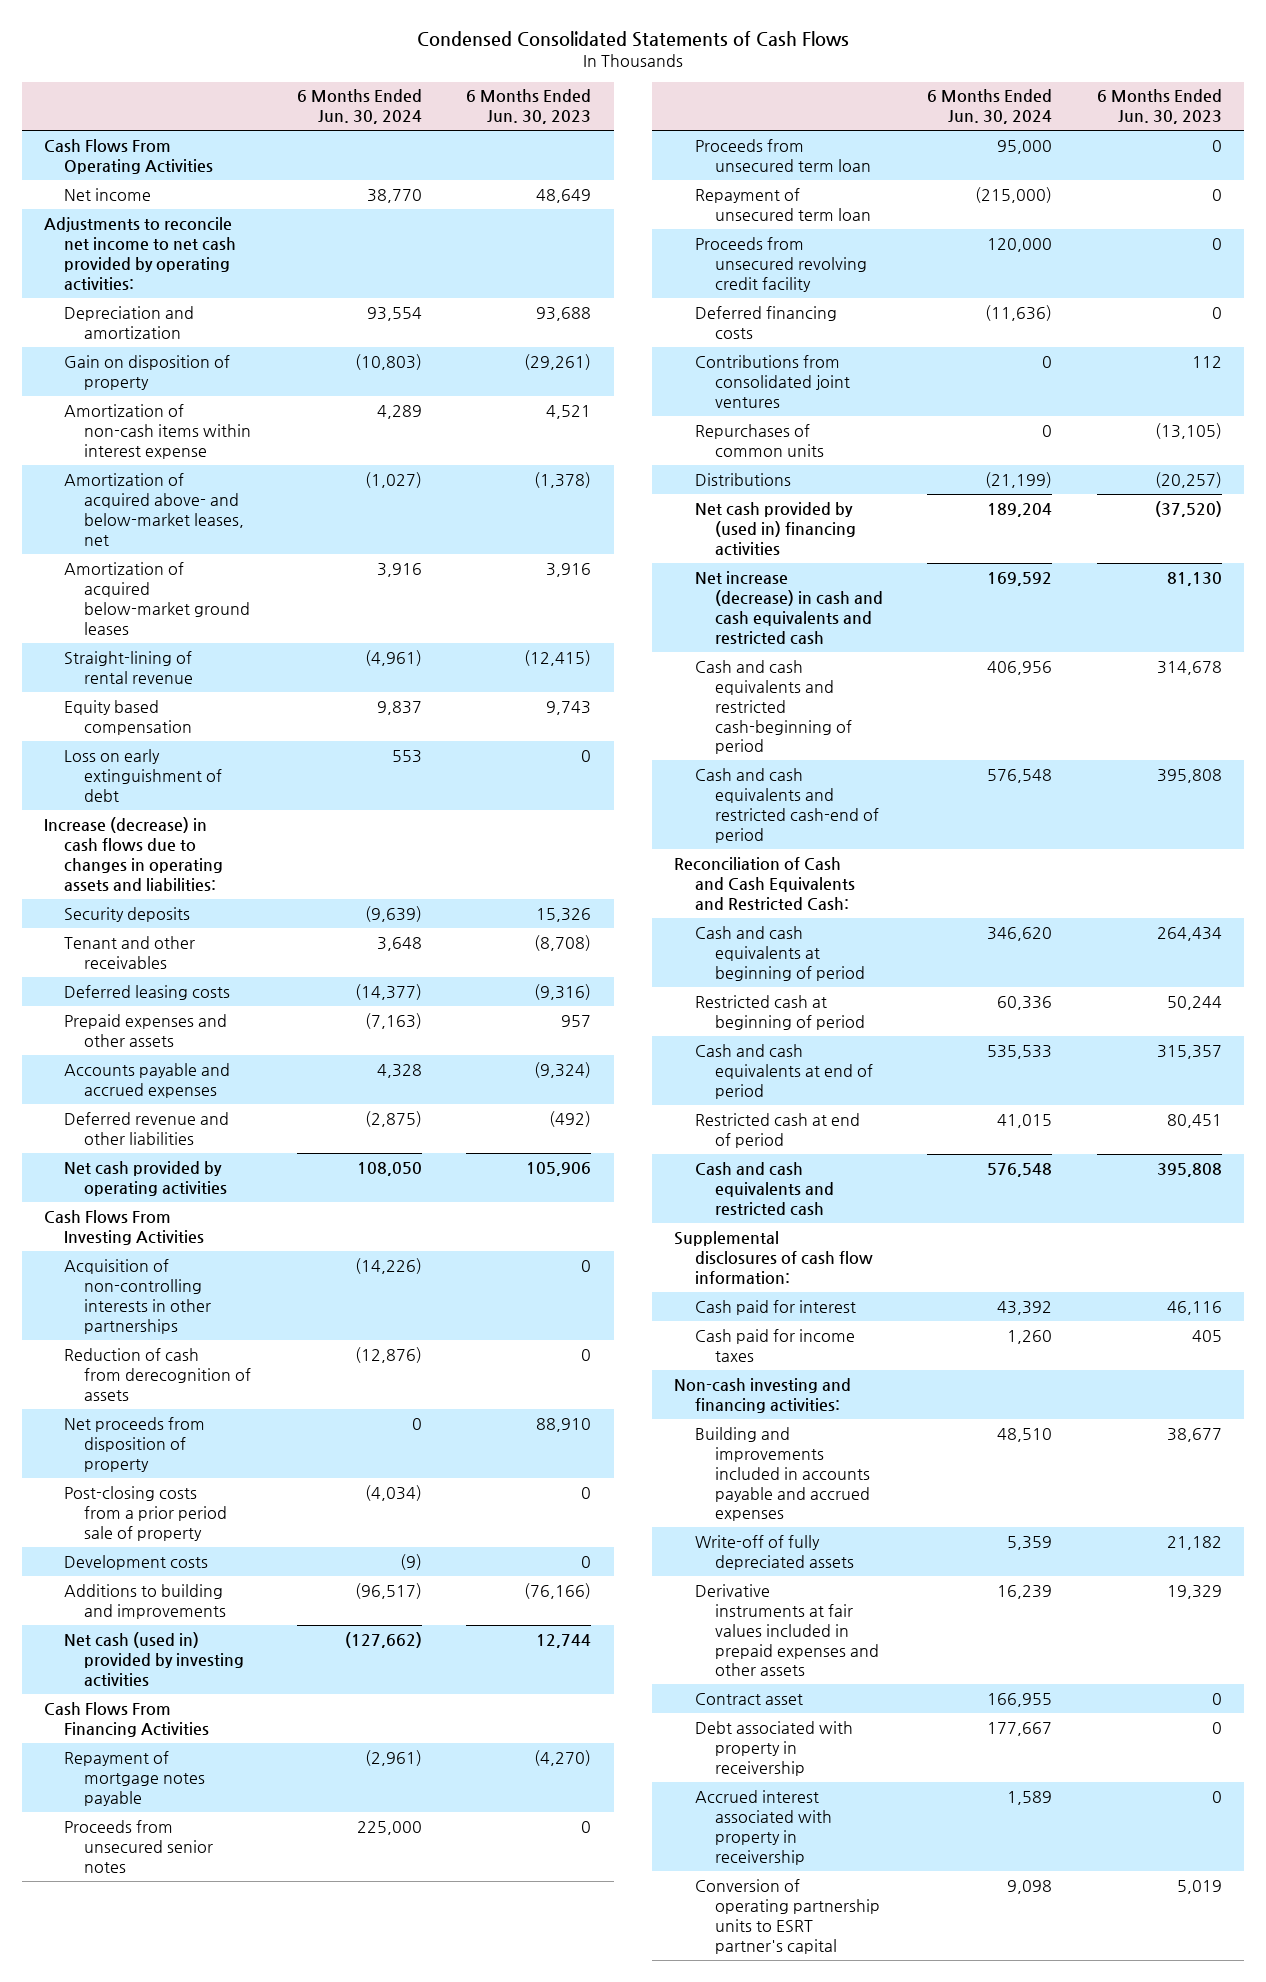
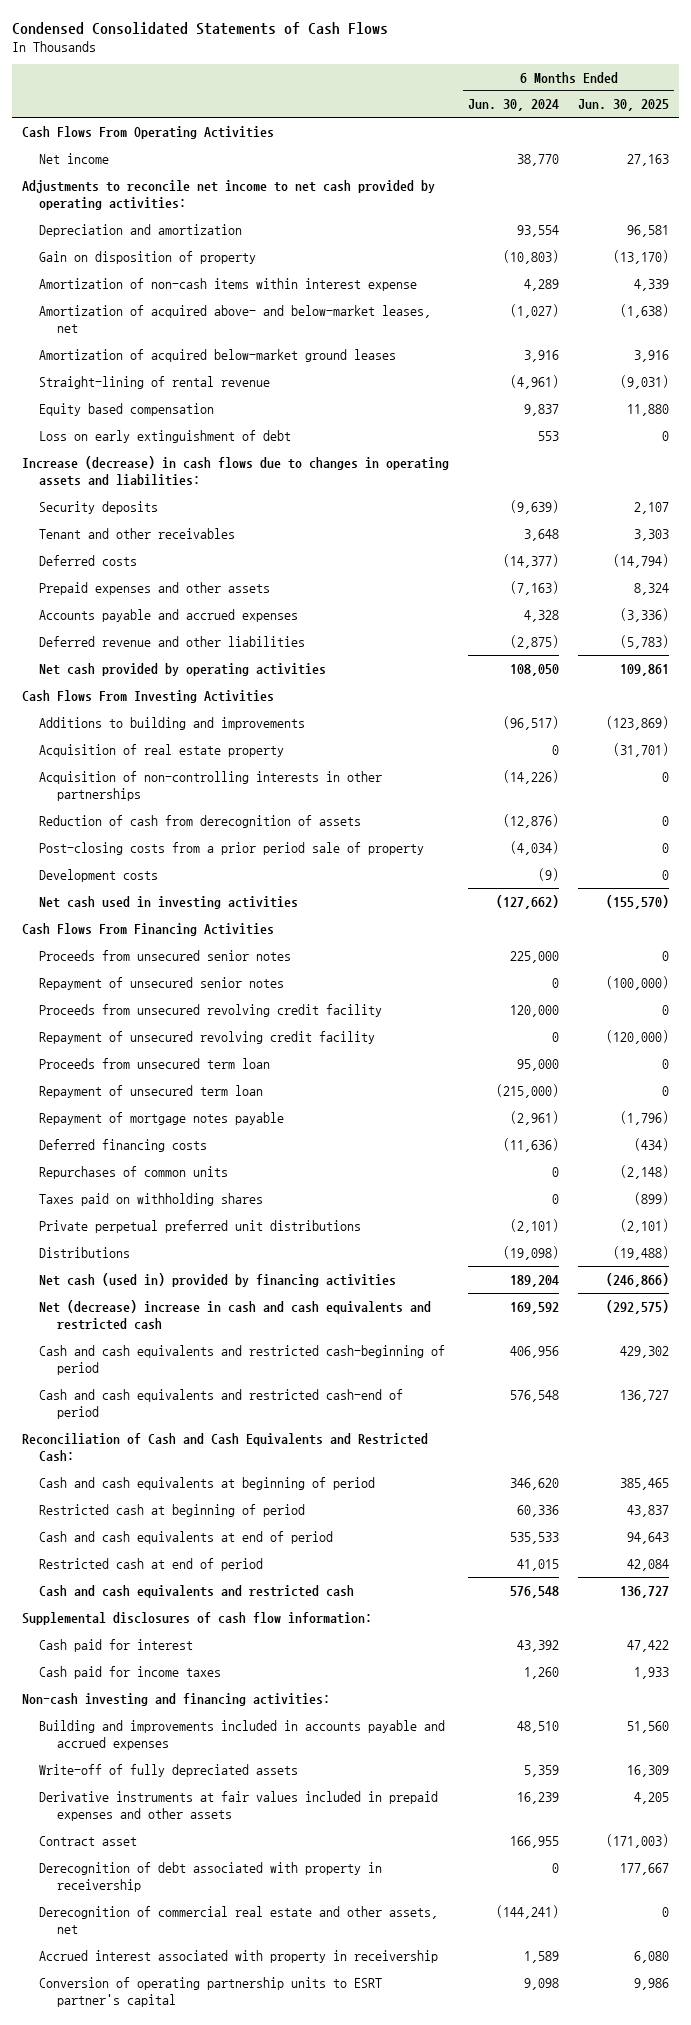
- | 6 Months Ended Jun. 30, 2024 | 6 Months Ended Jun. 30, 2023
+ | 6 Months Ended Jun. 30, 2024 | 6 Months Ended Jun. 30, 2025
- Deferred leasing costs | (14,377) | (9,316)
+ Deferred costs | (14,377) | (14,794)
moved up: Additions to building and improvements | (96,517) | (123,869)
+ Acquisition of real estate property | 0 | (31,701)
- Net proceeds from disposition of property | 0 | 88,910
- Net cash (used in) provided by investing activities | (127,662) | 12,744
+ Net cash used in investing activities | (127,662) | (155,570)
+ Repayment of unsecured senior notes | 0 | (100,000)
moved up: Proceeds from unsecured revolving credit facility | 120,000 | 0
+ Repayment of unsecured revolving credit facility | 0 | (120,000)
moved down: Repayment of mortgage notes payable | (2,961) | (1,796)
- Contributions from consolidated joint ventures | 0 | 112
- Distributions | (21,199) | (20,257)
- Net cash provided by (used in) financing activities | 189,204 | (37,520)
- Net increase (decrease) in cash and cash equivalents and restricted cash | 169,592 | 81,130
+ Taxes paid on withholding shares | 0 | (899)
+ Private perpetual preferred unit distributions | (2,101) | (2,101)
+ Distributions | (19,098) | (19,488)
+ Net cash (used in) provided by financing activities | 189,204 | (246,866)
+ Net (decrease) increase in cash and cash equivalents and restricted cash | 169,592 | (292,575)
- Debt associated with property in receivership | 177,667 | 0
+ Derecognition of debt associated with property in receivership | 0 | 177,667
+ Derecognition of commercial real estate and other assets, net | (144,241) | 0

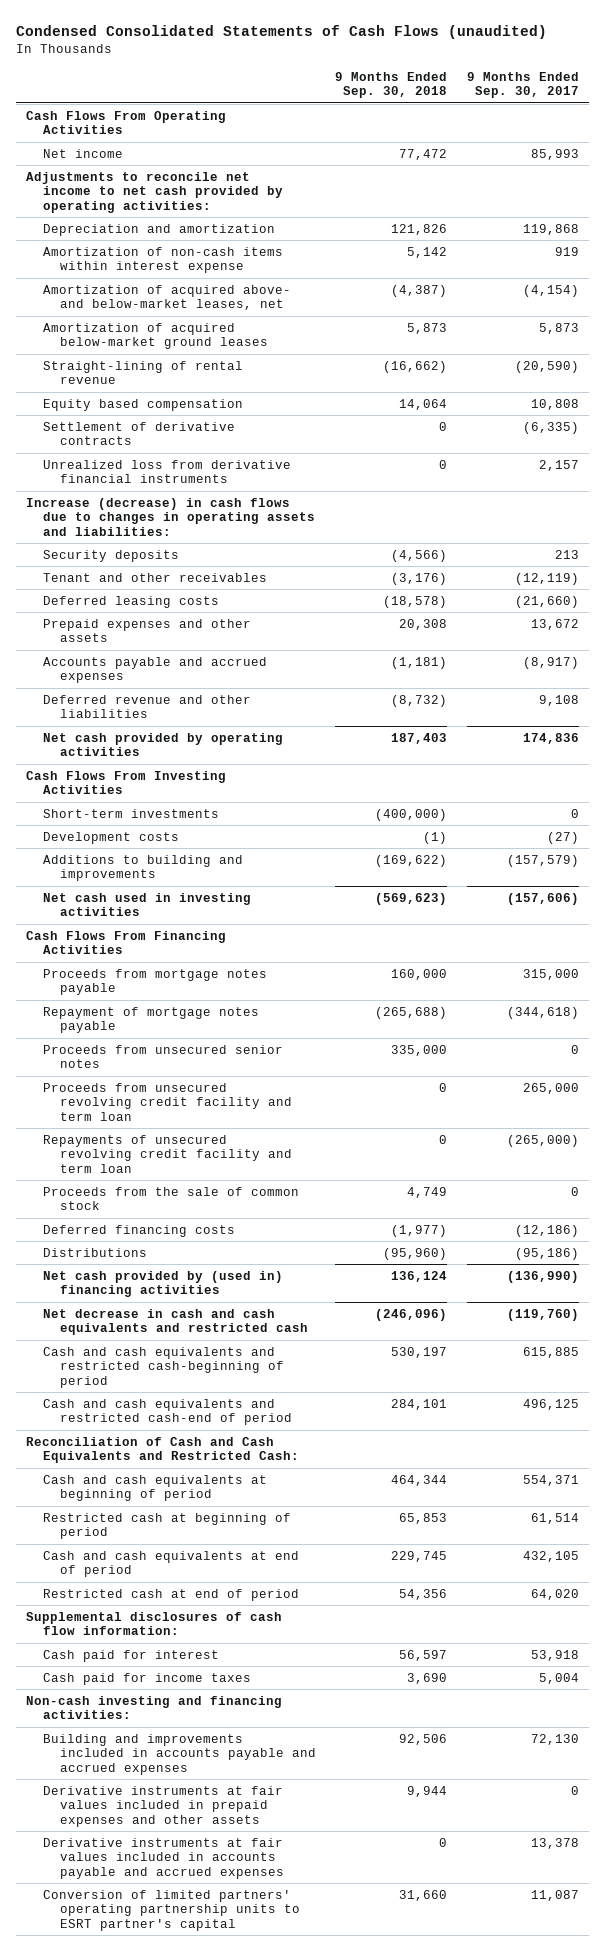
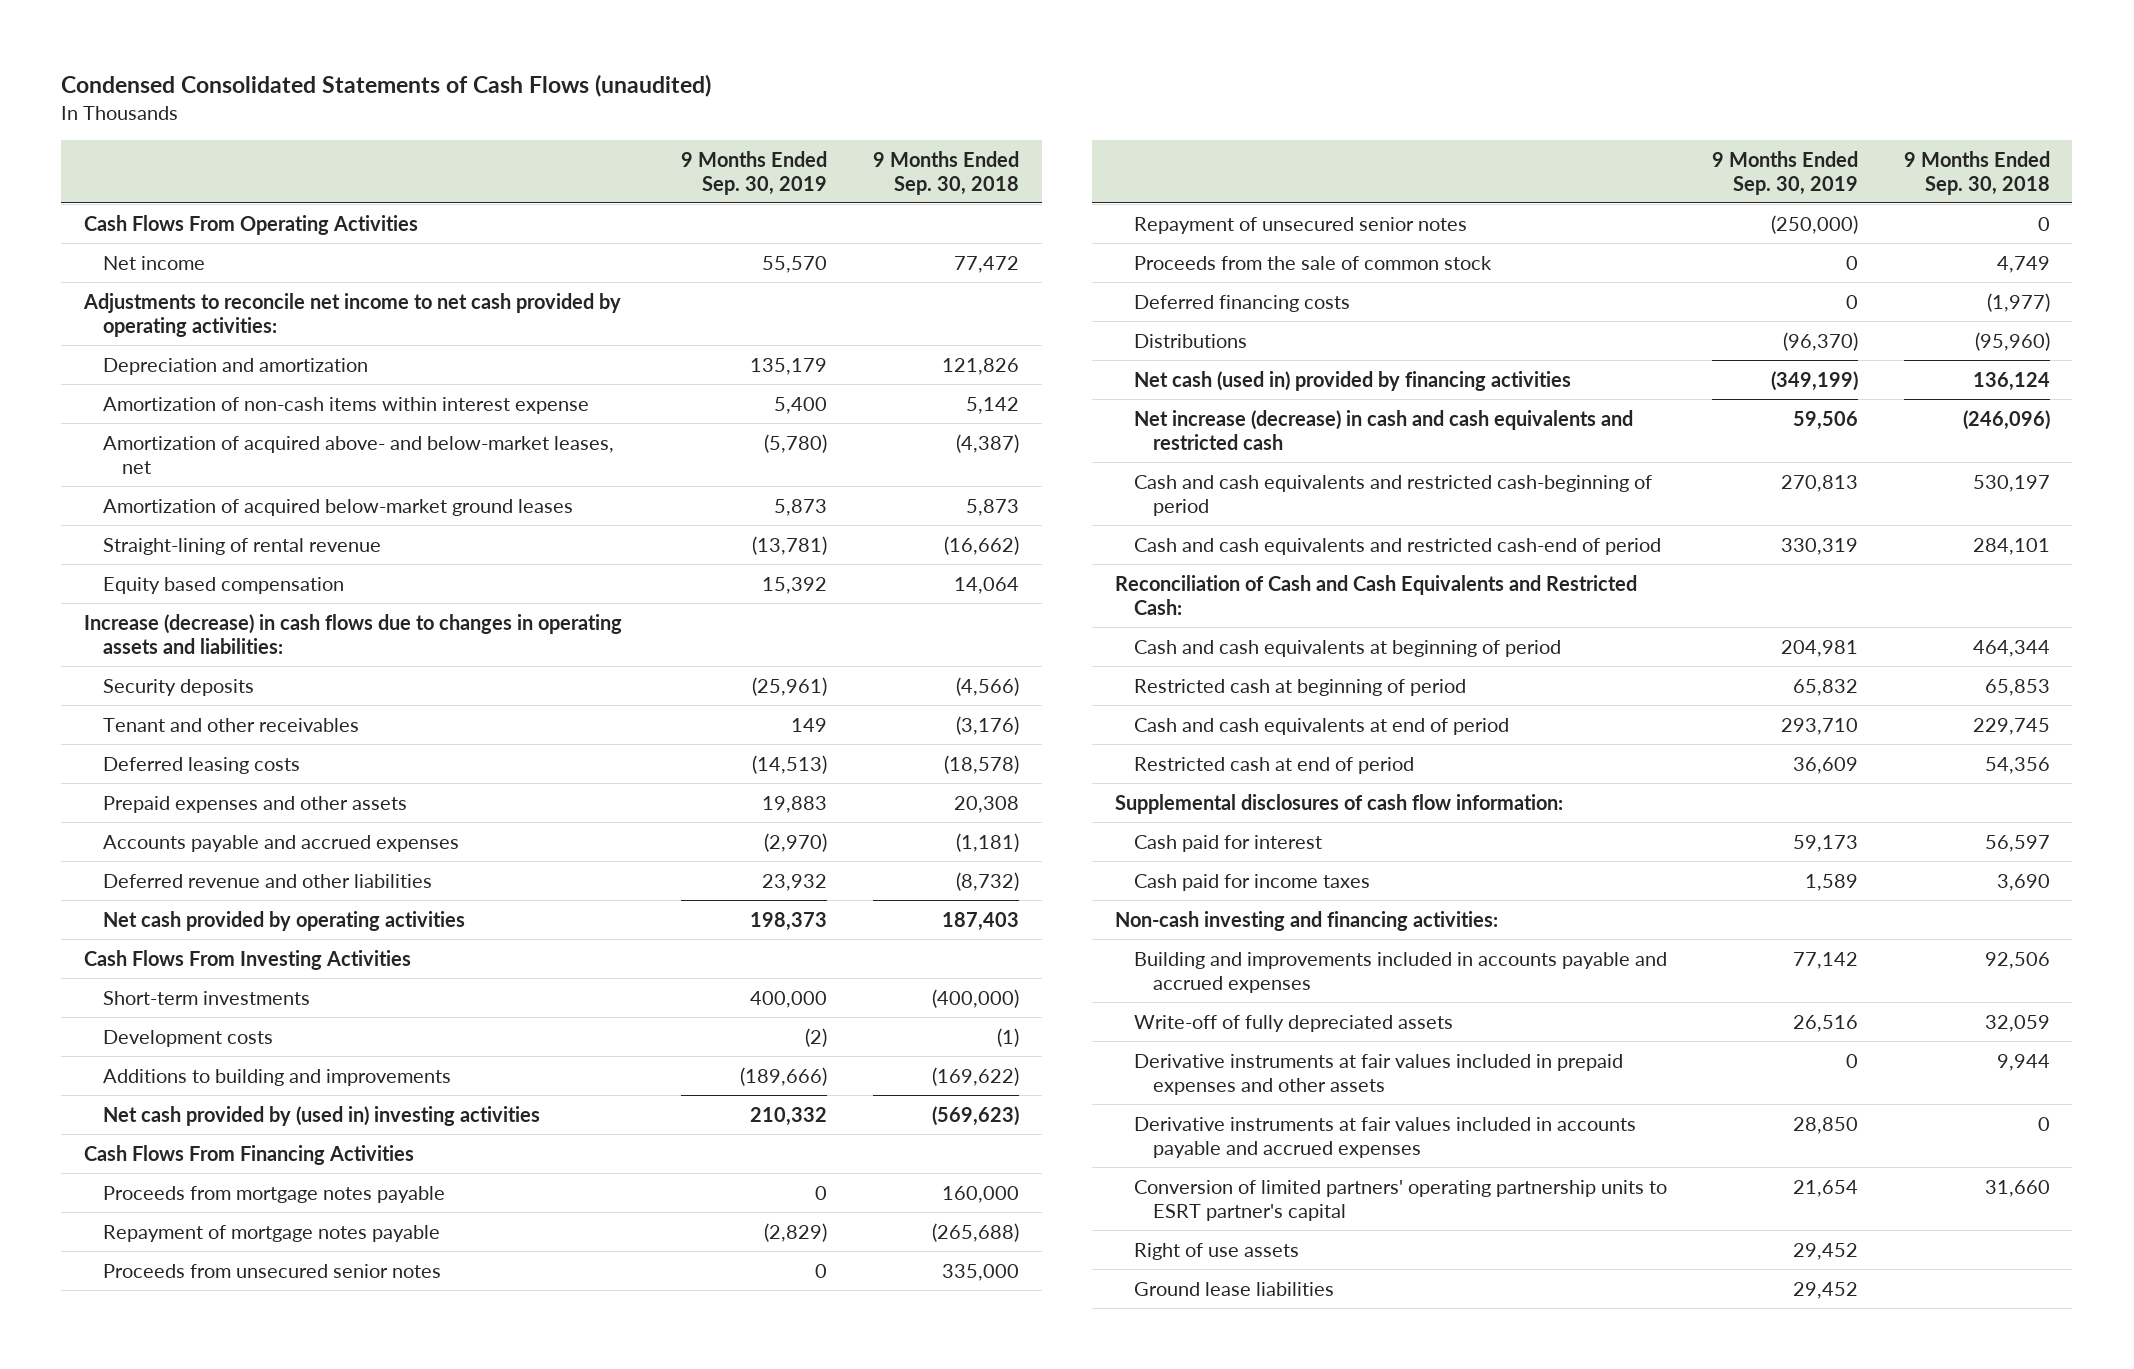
- | 9 Months Ended Sep. 30, 2018 | 9 Months Ended Sep. 30, 2017
+ | 9 Months Ended Sep. 30, 2019 | 9 Months Ended Sep. 30, 2018
- Settlement of derivative contracts | 0 | (6,335)
- Unrealized loss from derivative financial instruments | 0 | 2,157
- Net cash used in investing activities | (569,623) | (157,606)
+ Net cash provided by (used in) investing activities | 210,332 | (569,623)
- Proceeds from unsecured revolving credit facility and term loan | 0 | 265,000
- Repayments of unsecured revolving credit facility and term loan | 0 | (265,000)
+ Repayment of unsecured senior notes | (250,000) | 0
- Net cash provided by (used in) financing activities | 136,124 | (136,990)
- Net decrease in cash and cash equivalents and restricted cash | (246,096) | (119,760)
+ Net cash (used in) provided by financing activities | (349,199) | 136,124
+ Net increase (decrease) in cash and cash equivalents and restricted cash | 59,506 | (246,096)
+ Write-off of fully depreciated assets | 26,516 | 32,059
+ Right of use assets | 29,452 |
+ Ground lease liabilities | 29,452 |

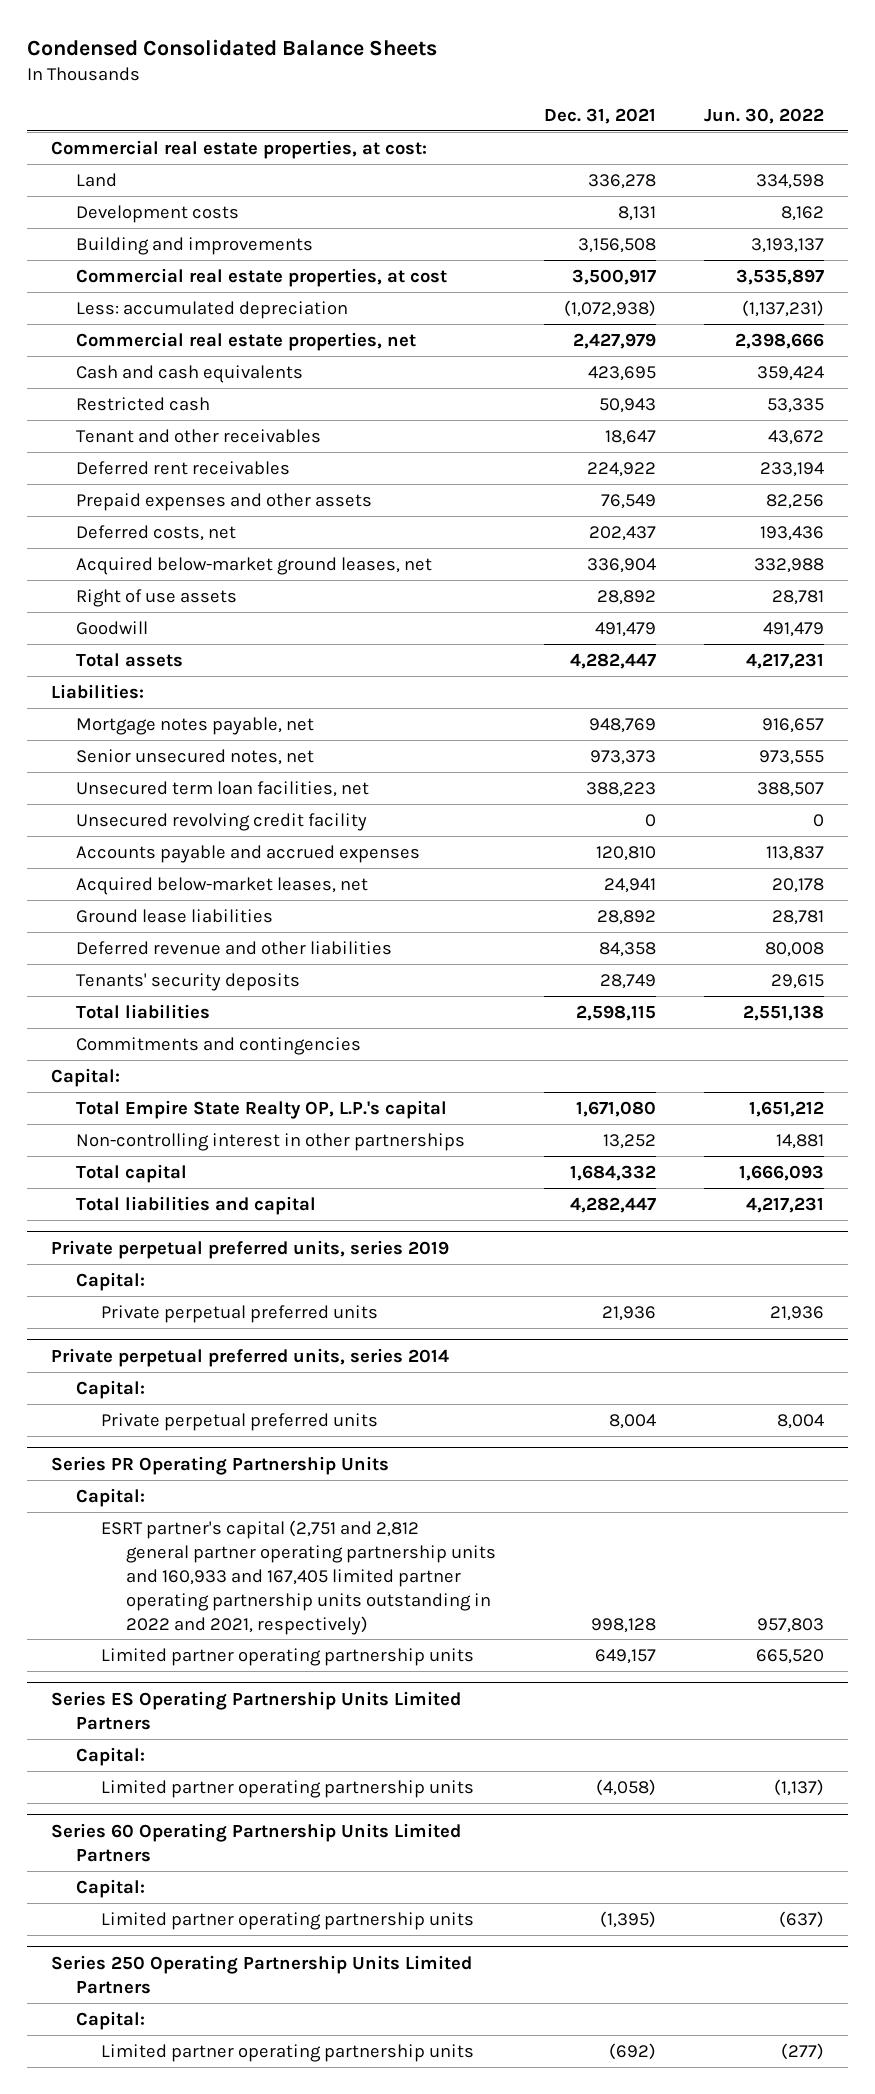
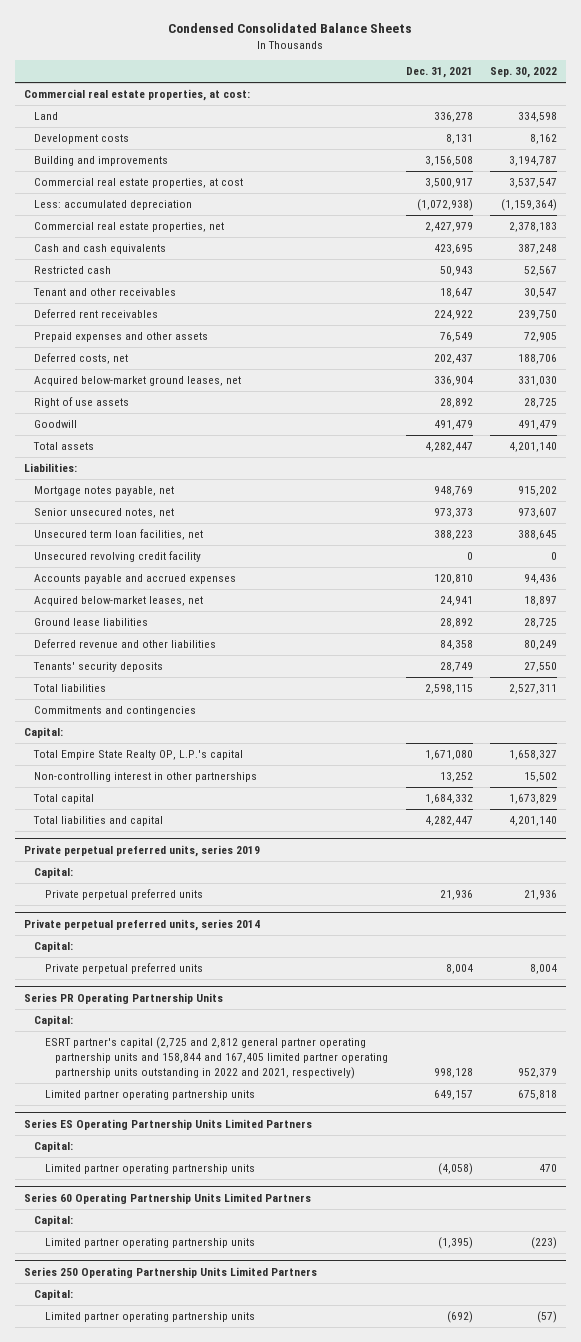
- | Dec. 31, 2021 | Jun. 30, 2022
+ | Dec. 31, 2021 | Sep. 30, 2022
@ Series PR Operating Partnership Units
- ESRT partner's capital (2,751 and 2,812 general partner operating partnership units and 160,933 and 167,405 limited partner operating partnership units outstanding in 2022 and 2021, respectively) | 998,128 | 957,803
+ ESRT partner's capital (2,725 and 2,812 general partner operating partnership units and 158,844 and 167,405 limited partner operating partnership units outstanding in 2022 and 2021, respectively) | 998,128 | 952,379

